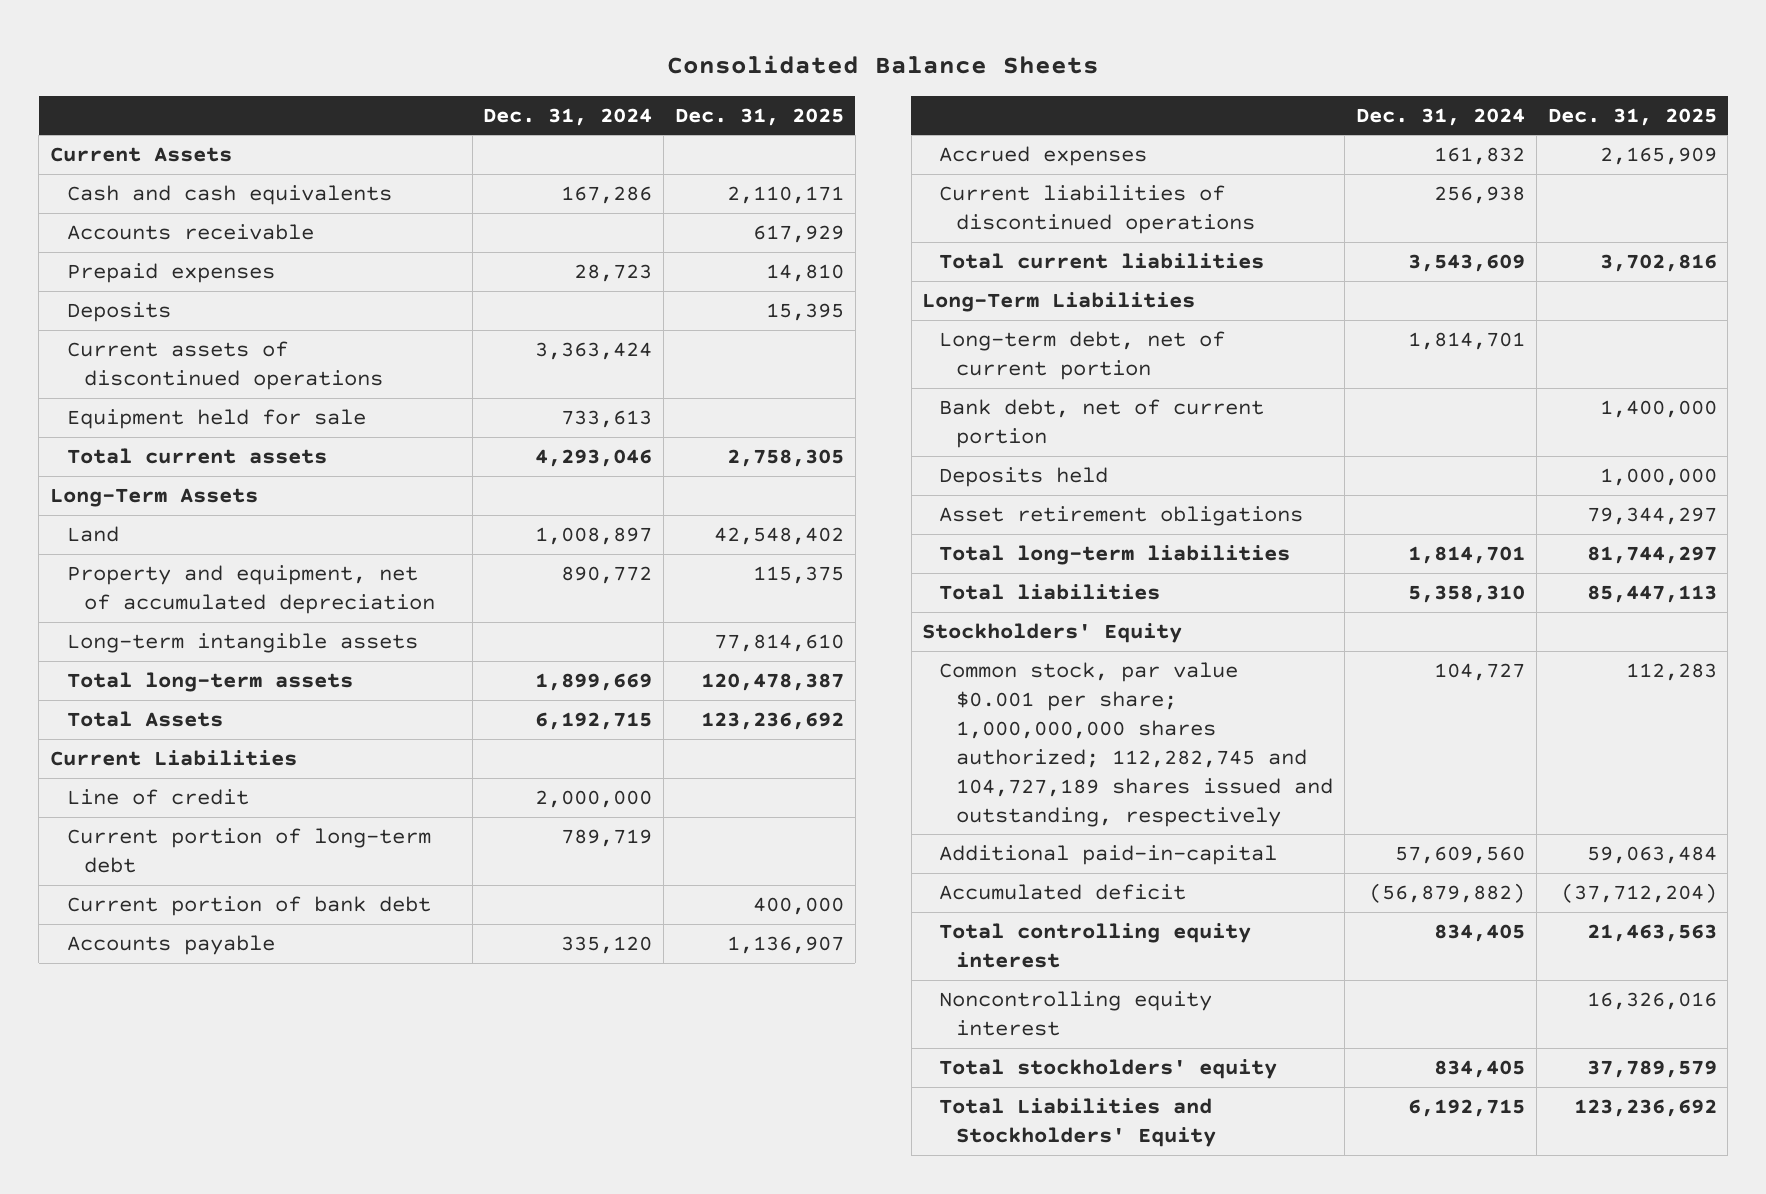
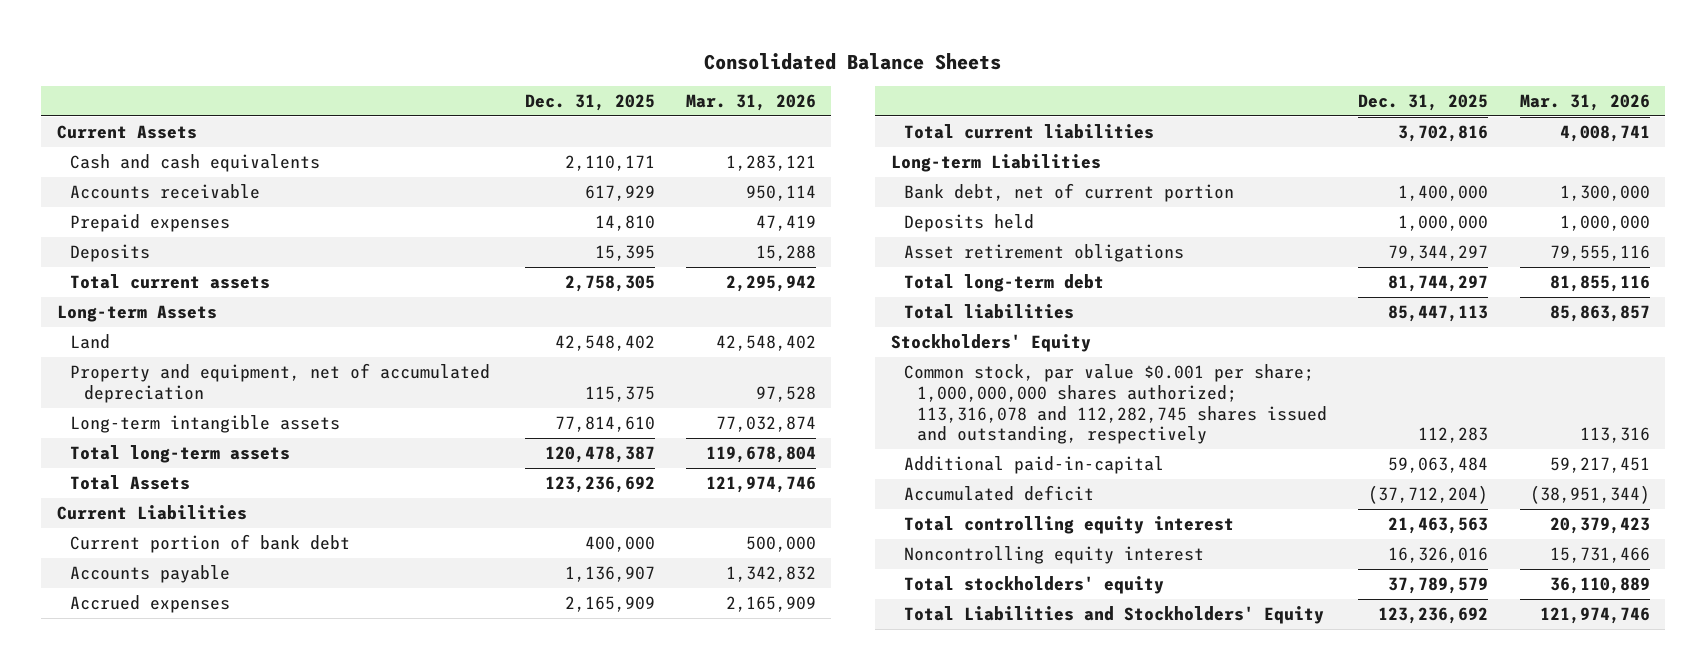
- | Dec. 31, 2024 | Dec. 31, 2025
+ | Dec. 31, 2025 | Mar. 31, 2026
- Current assets of discontinued operations | 3,363,424 |
- Equipment held for sale | 733,613 |
- Long-Term Assets
+ Long-term Assets
- Line of credit | 2,000,000 |
- Current portion of long-term debt | 789,719 |
- Current liabilities of discontinued operations | 256,938 |
- Long-Term Liabilities
- Long-term debt, net of current portion | 1,814,701 |
+ Long-term Liabilities
- Total long-term liabilities | 1,814,701 | 81,744,297
+ Total long-term debt | 81,744,297 | 81,855,116
- Common stock, par value $0.001 per share; 1,000,000,000 shares authorized; 112,282,745 and 104,727,189 shares issued and outstanding, respectively | 104,727 | 112,283
+ Common stock, par value $0.001 per share; 1,000,000,000 shares authorized; 113,316,078 and 112,282,745 shares issued and outstanding, respectively | 112,283 | 113,316

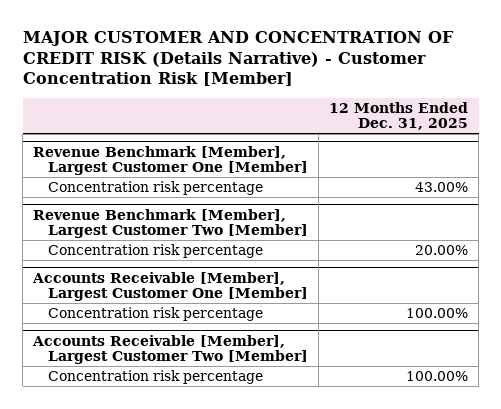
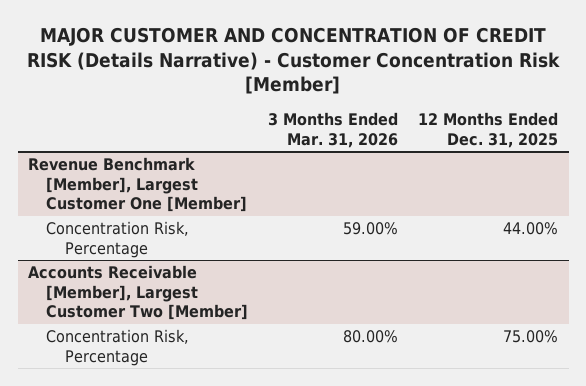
- | 12 Months Ended Dec. 31, 2025
+ | 3 Months Ended Mar. 31, 2026 | 12 Months Ended Dec. 31, 2025
@ Revenue Benchmark [Member], Largest Customer One [Member]
- Concentration risk percentage | 43.00%
- Revenue Benchmark [Member], Largest Customer Two [Member]
- Concentration risk percentage | 20.00%
- Accounts Receivable [Member], Largest Customer One [Member]
- Concentration risk percentage | 100.00%
@ Revenue Benchmark [Member], Largest Customer One [Member]
+ Concentration Risk, Percentage | 59.00% | 44.00%
@ Accounts Receivable [Member], Largest Customer Two [Member]
- Concentration risk percentage | 100.00%
+ Concentration Risk, Percentage | 80.00% | 75.00%

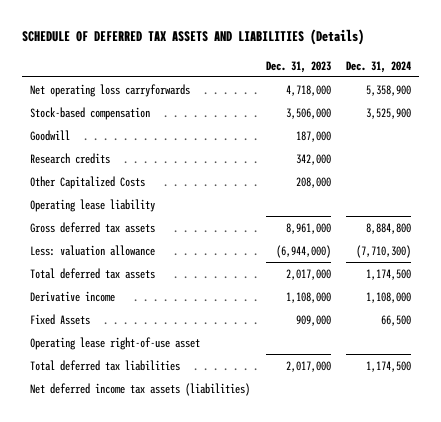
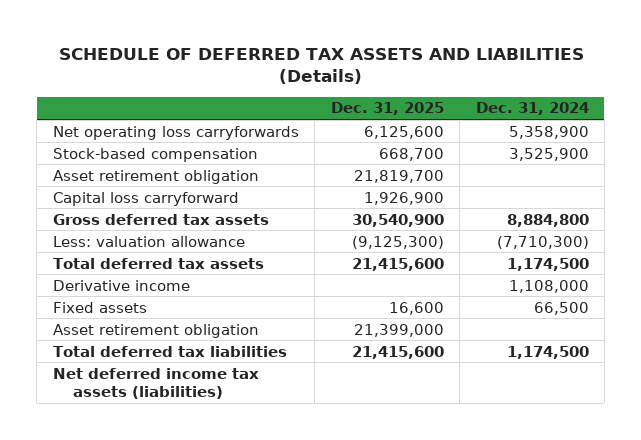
- | Dec. 31, 2023 | Dec. 31, 2024
+ | Dec. 31, 2025 | Dec. 31, 2024
- Goodwill | 187,000 |
- Research credits | 342,000 |
- Other Capitalized Costs | 208,000 |
- Operating lease liability
+ Asset retirement obligation | 21,819,700 |
+ Capital loss carryforward | 1,926,900 |
- Fixed Assets | 909,000 | 66,500
- Operating lease right-of-use asset
+ Fixed assets | 16,600 | 66,500
+ Asset retirement obligation | 21,399,000 |

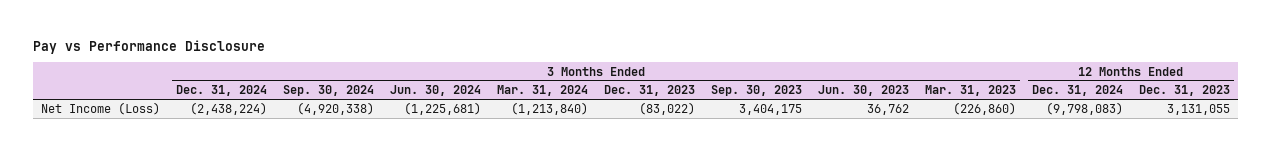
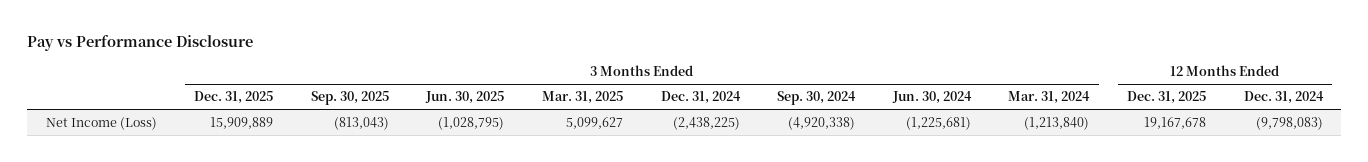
- | 3 Months Ended Dec. 31, 2024 | 3 Months Ended Sep. 30, 2024 | 3 Months Ended Jun. 30, 2024 | 3 Months Ended Mar. 31, 2024 | 3 Months Ended Dec. 31, 2023 | 3 Months Ended Sep. 30, 2023 | 3 Months Ended Jun. 30, 2023 | 3 Months Ended Mar. 31, 2023 | 12 Months Ended Dec. 31, 2024 | 12 Months Ended Dec. 31, 2023
+ | 3 Months Ended Dec. 31, 2025 | 3 Months Ended Sep. 30, 2025 | 3 Months Ended Jun. 30, 2025 | 3 Months Ended Mar. 31, 2025 | 3 Months Ended Dec. 31, 2024 | 3 Months Ended Sep. 30, 2024 | 3 Months Ended Jun. 30, 2024 | 3 Months Ended Mar. 31, 2024 | 12 Months Ended Dec. 31, 2025 | 12 Months Ended Dec. 31, 2024
- Net Income (Loss) | (2,438,224) | (4,920,338) | (1,225,681) | (1,213,840) | (83,022) | 3,404,175 | 36,762 | (226,860) | (9,798,083) | 3,131,055
+ Net Income (Loss) | 15,909,889 | (813,043) | (1,028,795) | 5,099,627 | (2,438,225) | (4,920,338) | (1,225,681) | (1,213,840) | 19,167,678 | (9,798,083)

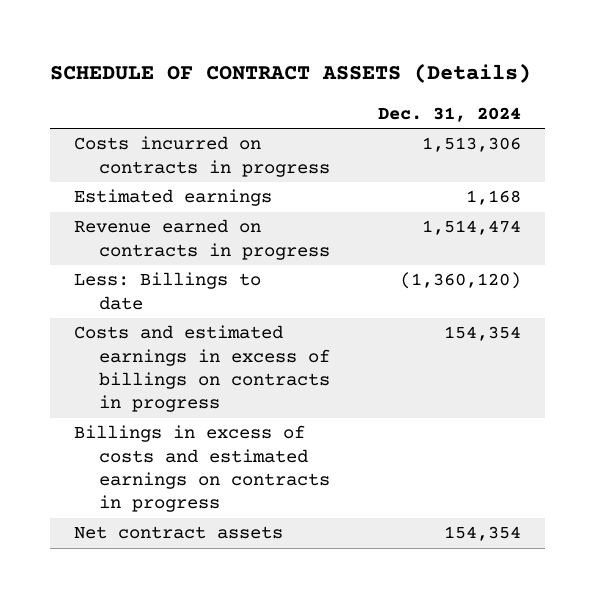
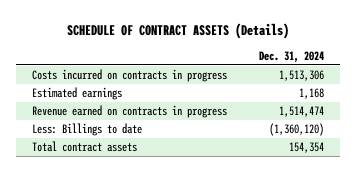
- Costs and estimated earnings in excess of billings on contracts in progress | 154,354
- Billings in excess of costs and estimated earnings on contracts in progress
- Net contract assets | 154,354
+ Total contract assets | 154,354

